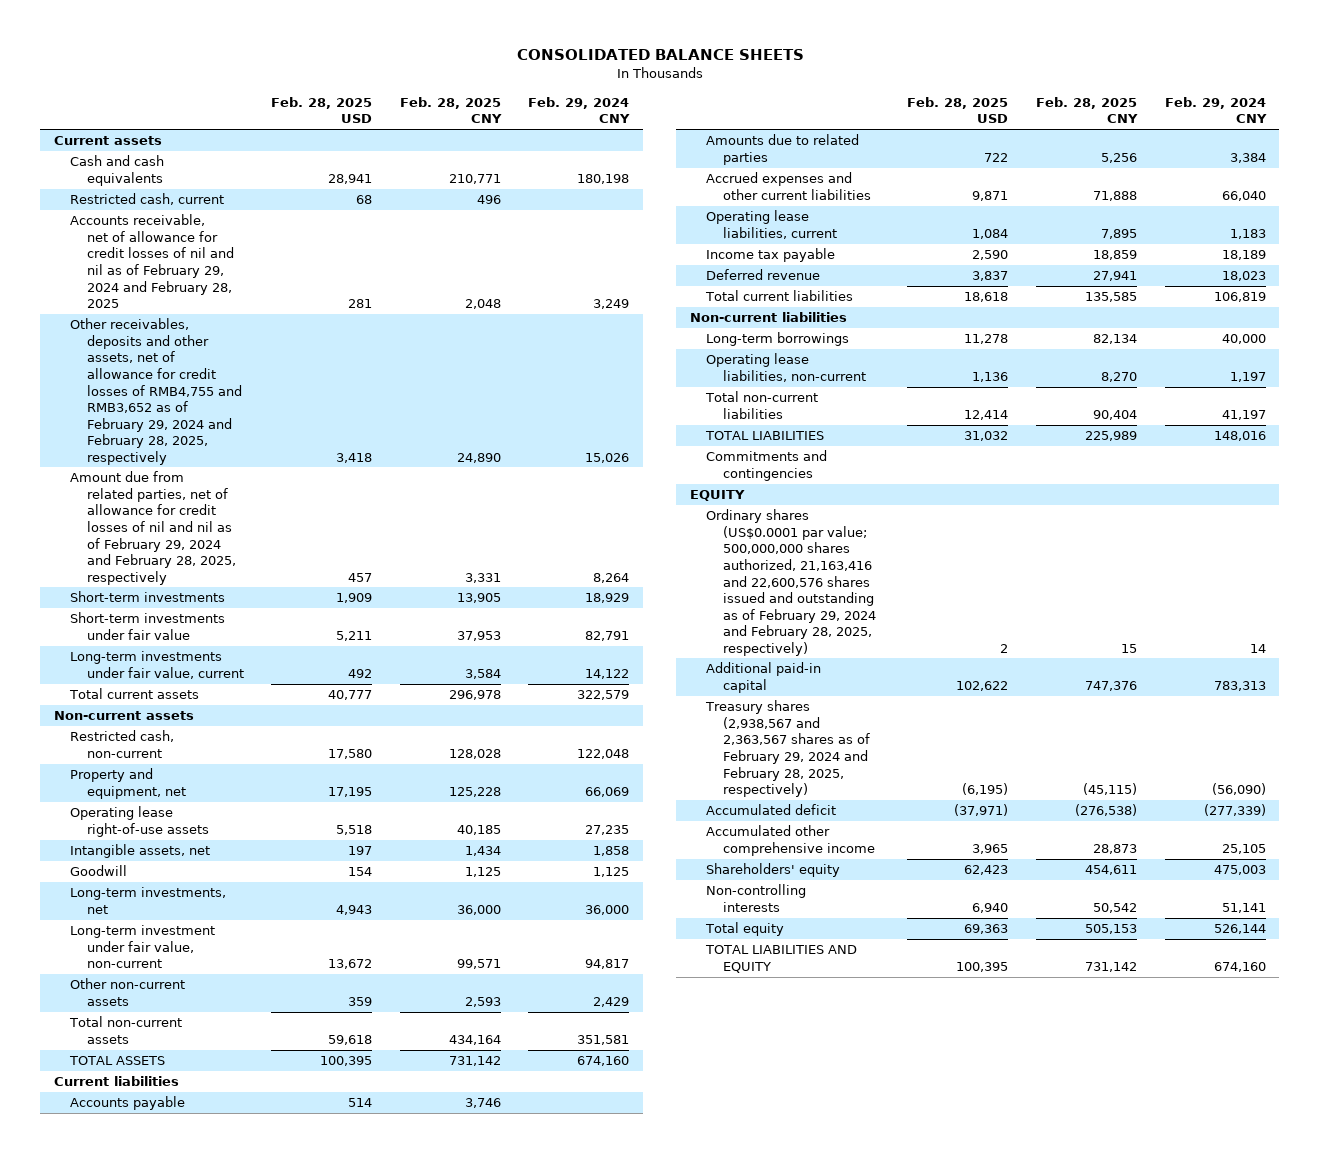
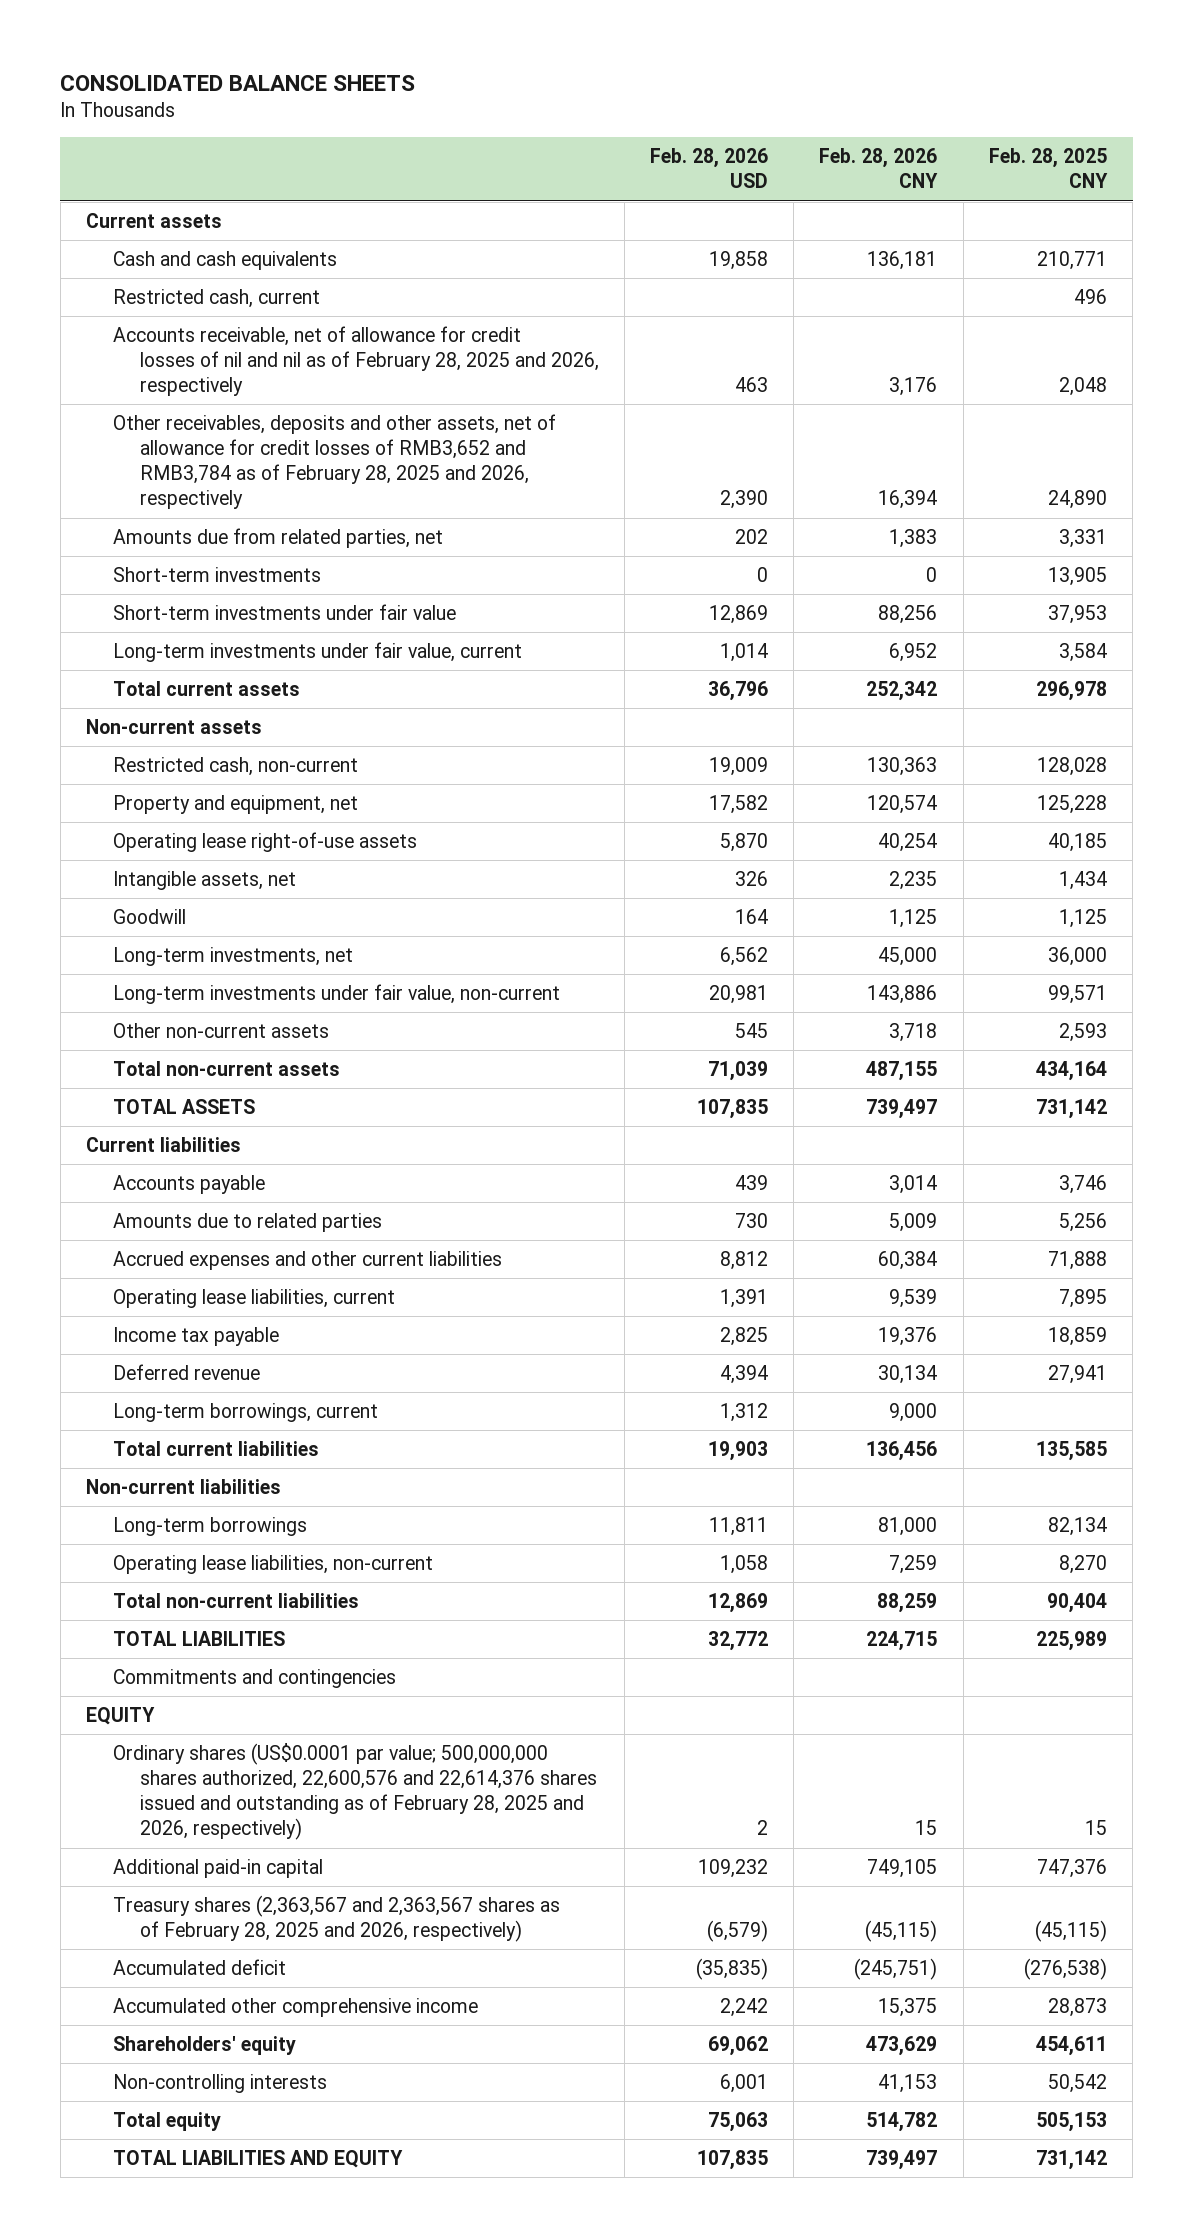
- | Feb. 28, 2025 USD | Feb. 28, 2025 CNY | Feb. 29, 2024 CNY
+ | Feb. 28, 2026 USD | Feb. 28, 2026 CNY | Feb. 28, 2025 CNY
- Accounts receivable, net of allowance for credit losses of nil and nil as of February 29, 2024 and February 28, 2025 | 281 | 2,048 | 3,249
- Other receivables, deposits and other assets, net of allowance for credit losses of RMB4,755 and RMB3,652 as of February 29, 2024 and February 28, 2025, respectively | 3,418 | 24,890 | 15,026
- Amount due from related parties, net of allowance for credit losses of nil and nil as of February 29, 2024 and February 28, 2025, respectively | 457 | 3,331 | 8,264
+ Accounts receivable, net of allowance for credit losses of nil and nil as of February 28, 2025 and 2026, respectively | 463 | 3,176 | 2,048
+ Other receivables, deposits and other assets, net of allowance for credit losses of RMB3,652 and RMB3,784 as of February 28, 2025 and 2026, respectively | 2,390 | 16,394 | 24,890
+ Amounts due from related parties, net | 202 | 1,383 | 3,331
- Long-term investment under fair value, non-current | 13,672 | 99,571 | 94,817
+ Long-term investments under fair value, non-current | 20,981 | 143,886 | 99,571
+ Long-term borrowings, current | 1,312 | 9,000 |
- Ordinary shares (US$0.0001 par value; 500,000,000 shares authorized, 21,163,416 and 22,600,576 shares issued and outstanding as of February 29, 2024 and February 28, 2025, respectively) | 2 | 15 | 14
+ Ordinary shares (US$0.0001 par value; 500,000,000 shares authorized, 22,600,576 and 22,614,376 shares issued and outstanding as of February 28, 2025 and 2026, respectively) | 2 | 15 | 15
- Treasury shares (2,938,567 and 2,363,567 shares as of February 29, 2024 and February 28, 2025, respectively) | (6,195) | (45,115) | (56,090)
+ Treasury shares (2,363,567 and 2,363,567 shares as of February 28, 2025 and 2026, respectively) | (6,579) | (45,115) | (45,115)

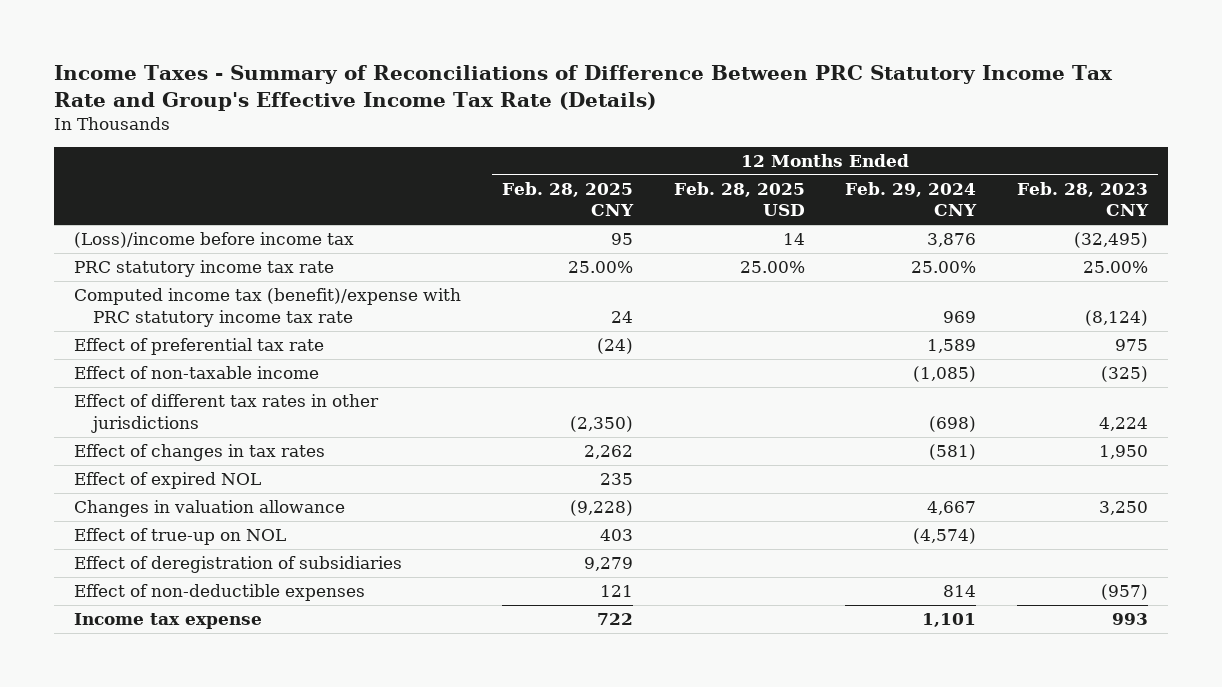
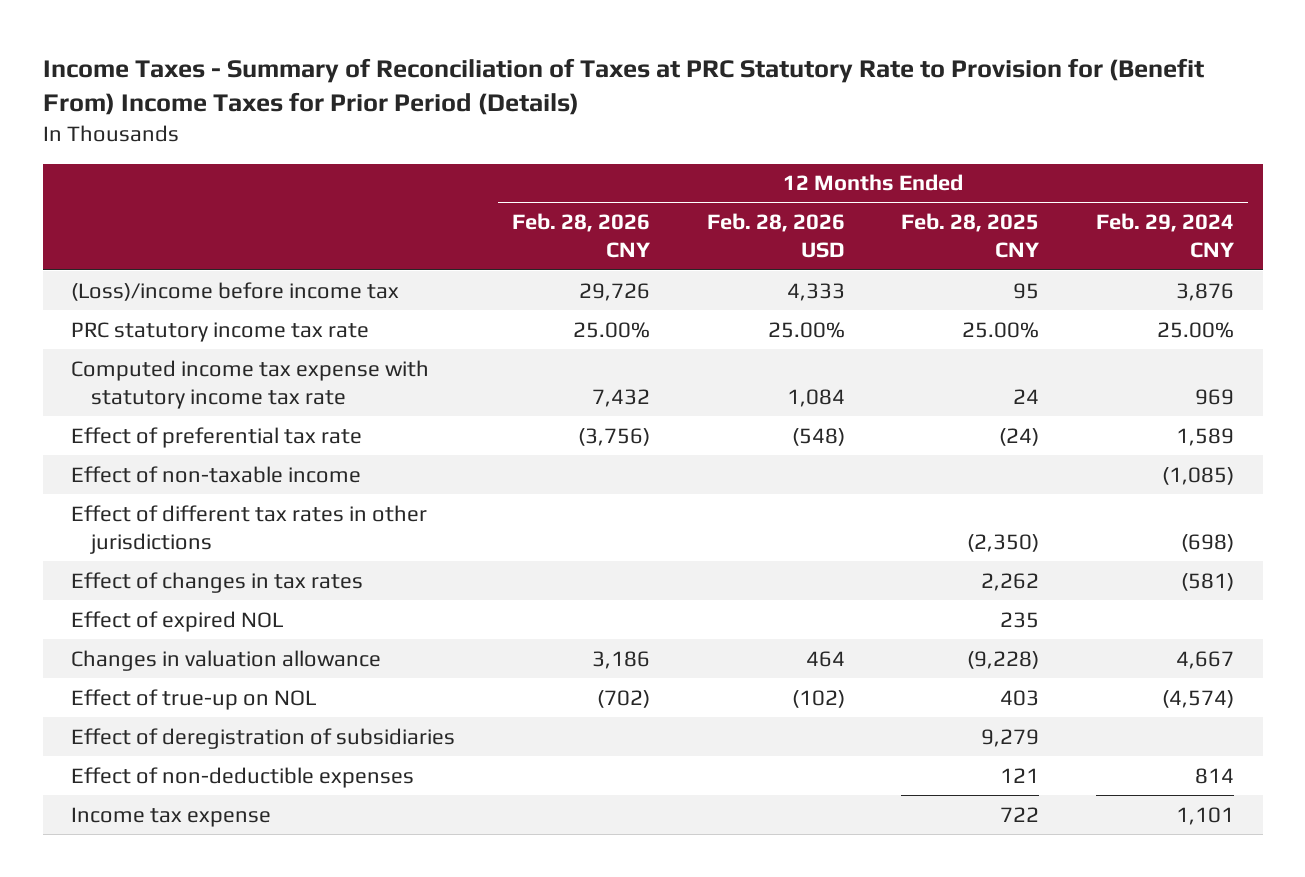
- Income Taxes - Summary of Reconciliations of Difference Between PRC Statutory Income Tax Rate and Group's Effective Income Tax Rate (Details)
+ Income Taxes - Summary of Reconciliation of Taxes at PRC Statutory Rate to Provision for (Benefit From) Income Taxes for Prior Period (Details)
- | 12 Months Ended Feb. 28, 2025 CNY | 12 Months Ended Feb. 28, 2025 USD | 12 Months Ended Feb. 29, 2024 CNY | 12 Months Ended Feb. 28, 2023 CNY
+ | 12 Months Ended Feb. 28, 2026 CNY | 12 Months Ended Feb. 28, 2026 USD | 12 Months Ended Feb. 28, 2025 CNY | 12 Months Ended Feb. 29, 2024 CNY
- Computed income tax (benefit)/expense with PRC statutory income tax rate | 24 | | 969 | (8,124)
+ Computed income tax expense with statutory income tax rate | 7,432 | 1,084 | 24 | 969

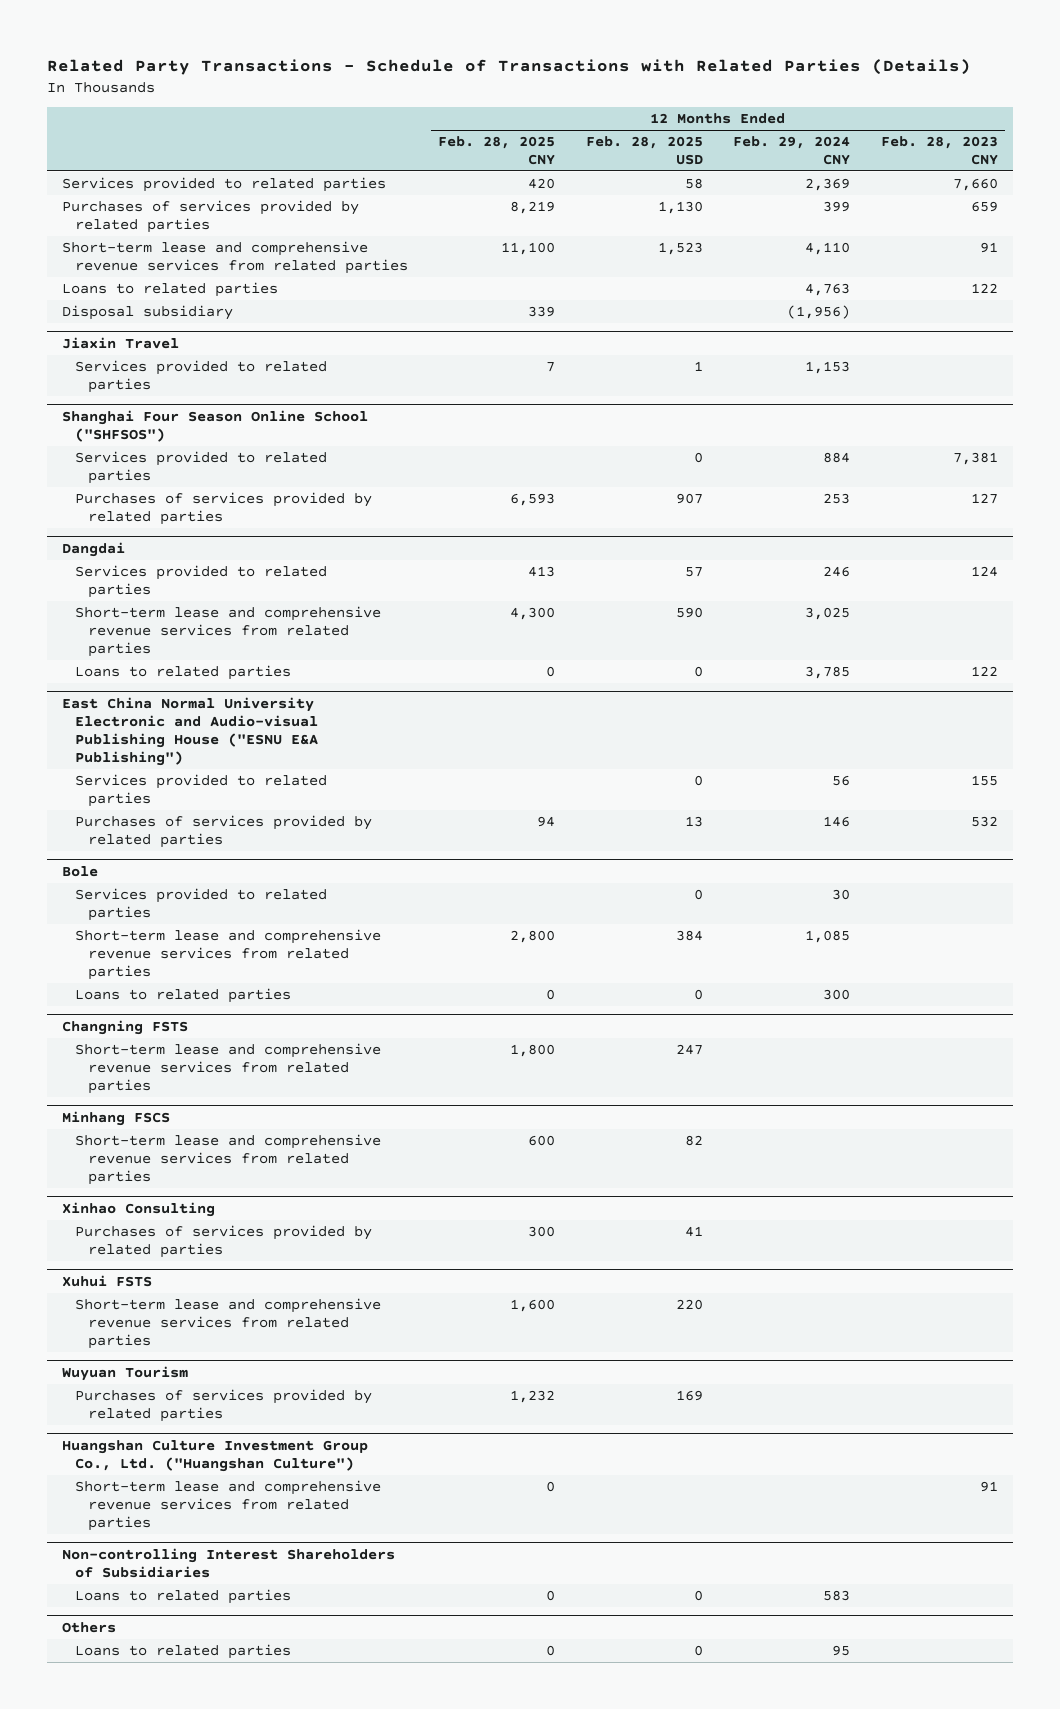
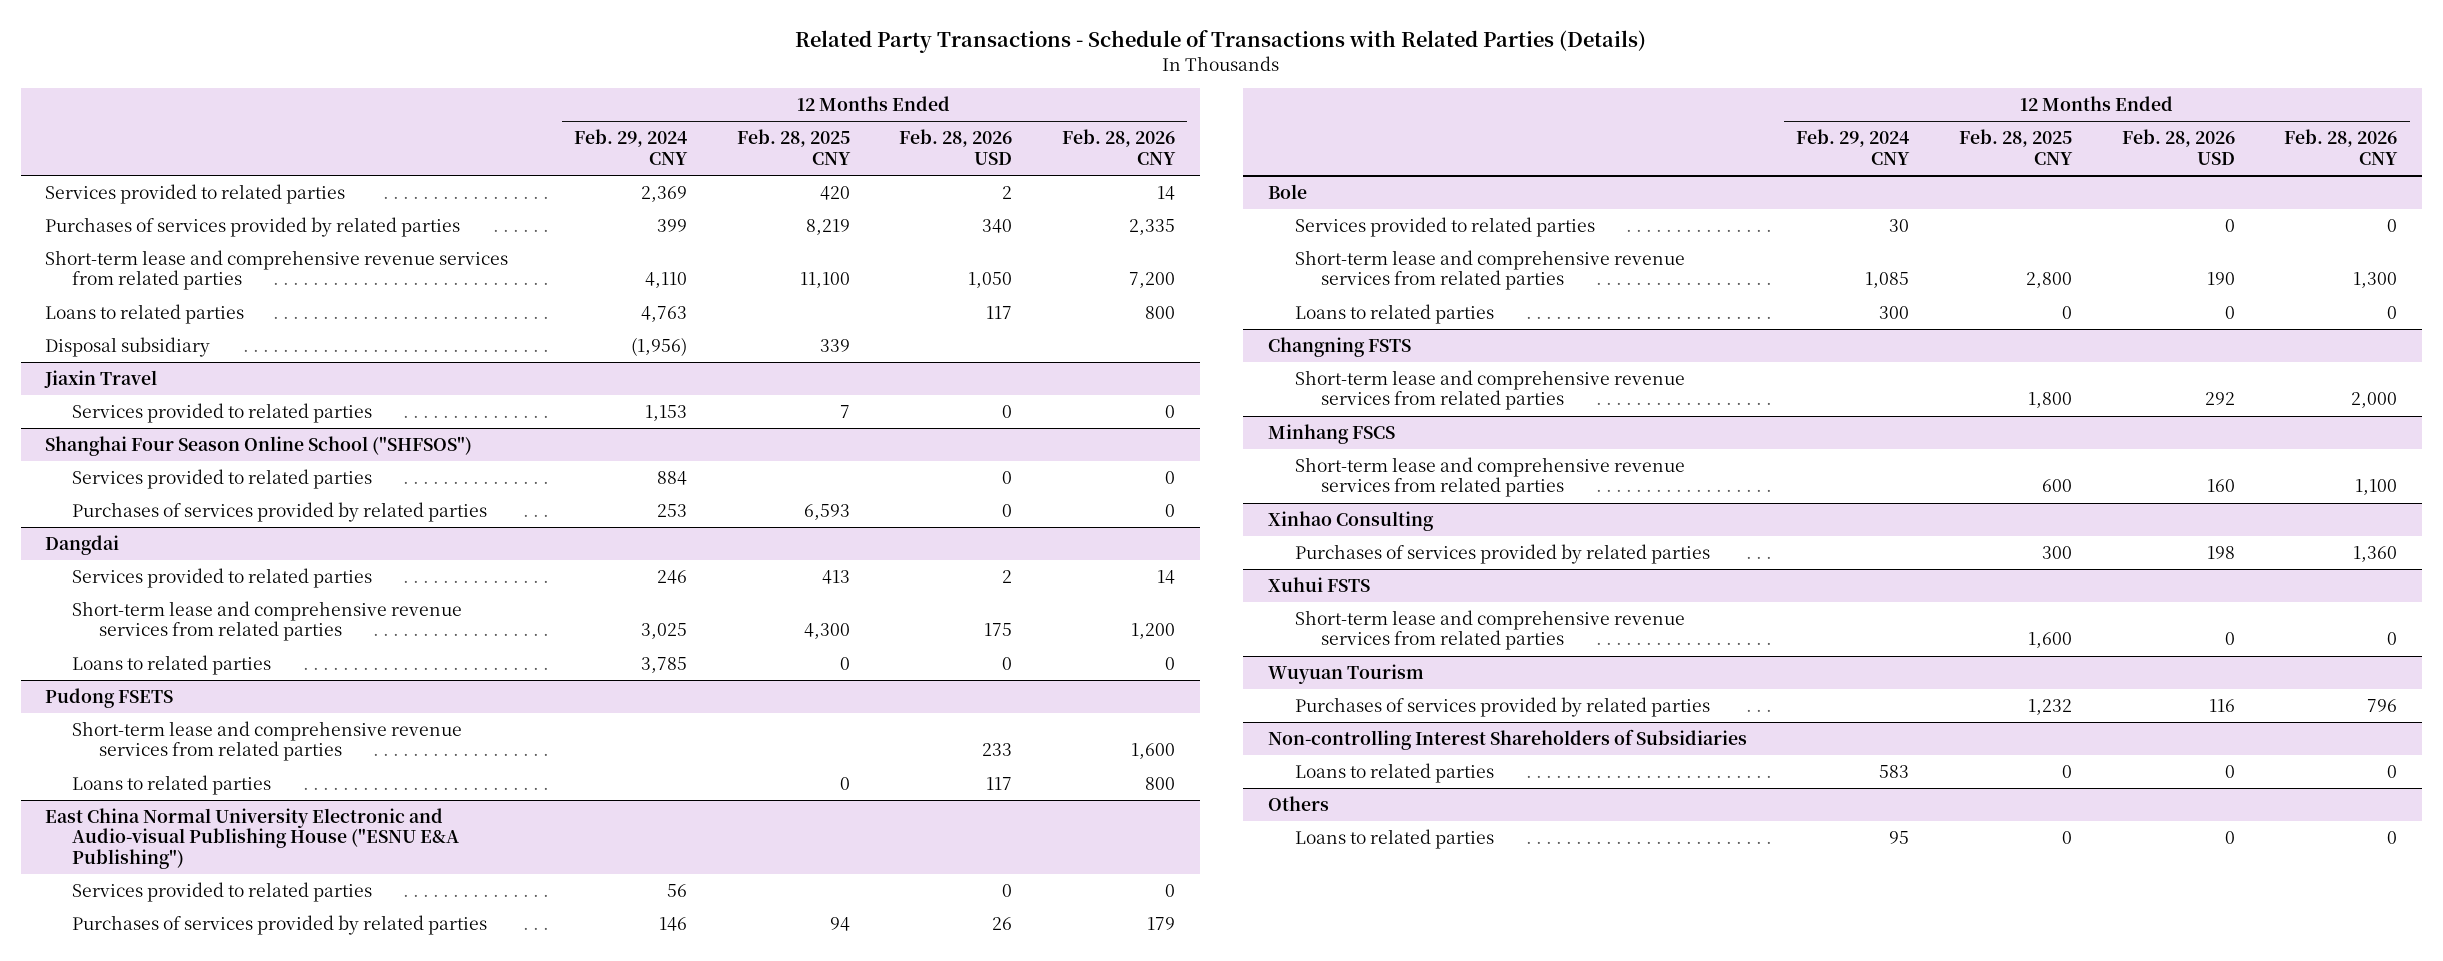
- | 12 Months Ended Feb. 28, 2025 CNY | 12 Months Ended Feb. 28, 2025 USD | 12 Months Ended Feb. 29, 2024 CNY | 12 Months Ended Feb. 28, 2023 CNY
+ | 12 Months Ended Feb. 29, 2024 CNY | 12 Months Ended Feb. 28, 2025 CNY | 12 Months Ended Feb. 28, 2026 USD | 12 Months Ended Feb. 28, 2026 CNY
+ Pudong FSETS
+ Short-term lease and comprehensive revenue services from related parties | | | 233 | 1,600
+ Loans to related parties | | 0 | 117 | 800
- Huangshan Culture Investment Group Co., Ltd. ("Huangshan Culture")
- Short-term lease and comprehensive revenue services from related parties | 0 | | | 91

